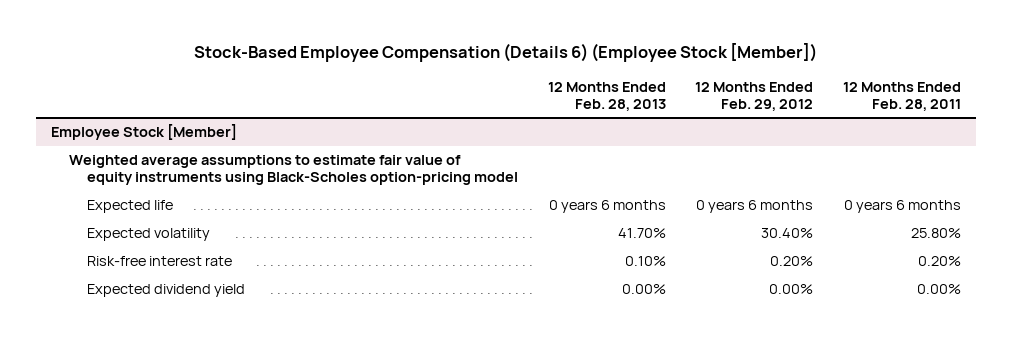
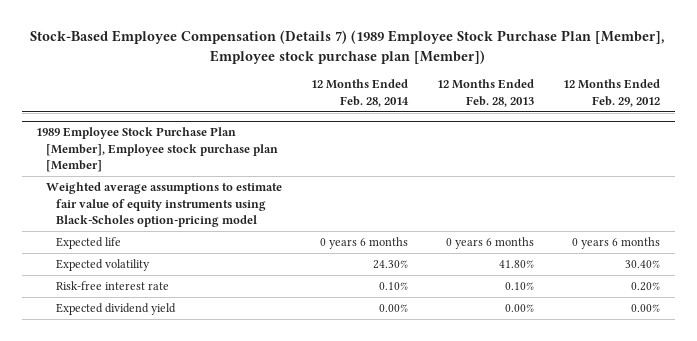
- Stock-Based Employee Compensation (Details 6) (Employee Stock [Member])
+ Stock-Based Employee Compensation (Details 7) (1989 Employee Stock Purchase Plan [Member], Employee stock purchase plan [Member])
- | 12 Months Ended Feb. 28, 2013 | 12 Months Ended Feb. 29, 2012 | 12 Months Ended Feb. 28, 2011
+ | 12 Months Ended Feb. 28, 2014 | 12 Months Ended Feb. 28, 2013 | 12 Months Ended Feb. 29, 2012
- Employee Stock [Member]
+ 1989 Employee Stock Purchase Plan [Member], Employee stock purchase plan [Member]
- Expected volatility | 41.70% | 30.40% | 25.80%
+ Expected volatility | 24.30% | 41.80% | 30.40%

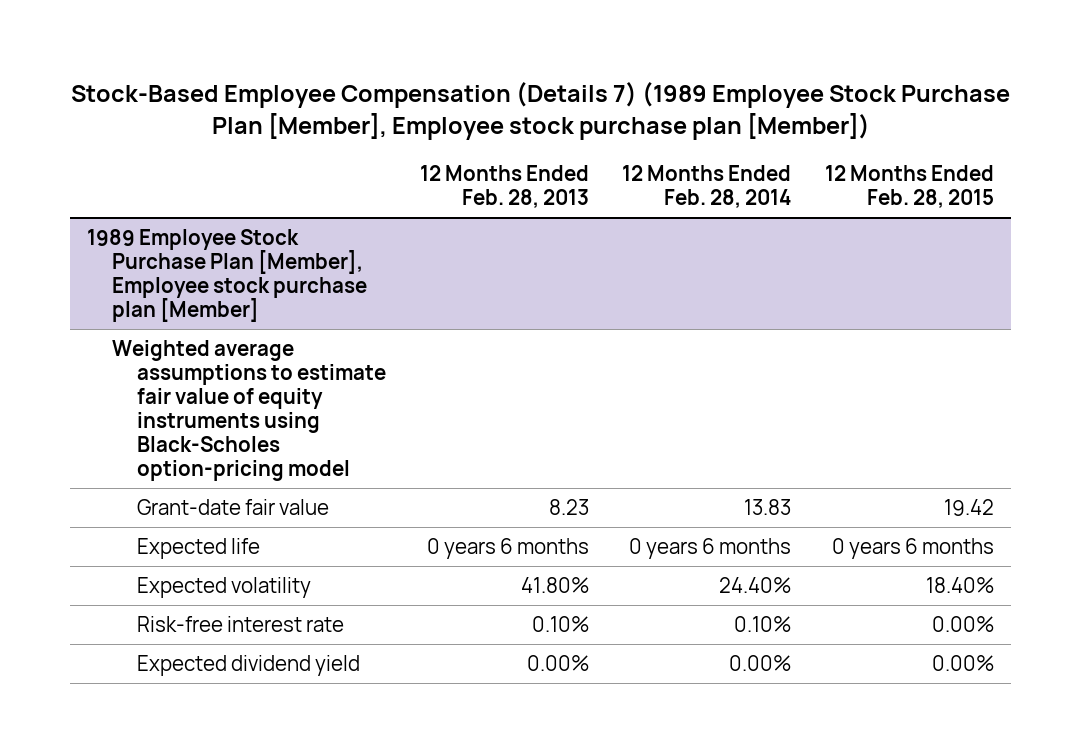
- | 12 Months Ended Feb. 28, 2014 | 12 Months Ended Feb. 28, 2013 | 12 Months Ended Feb. 29, 2012
+ | 12 Months Ended Feb. 28, 2013 | 12 Months Ended Feb. 28, 2014 | 12 Months Ended Feb. 28, 2015
@ 1989 Employee Stock Purchase Plan [Member], Employee stock purchase plan [Member]
+ Grant-date fair value | 8.23 | 13.83 | 19.42
- Expected volatility | 24.30% | 41.80% | 30.40%
+ Expected volatility | 41.80% | 24.40% | 18.40%

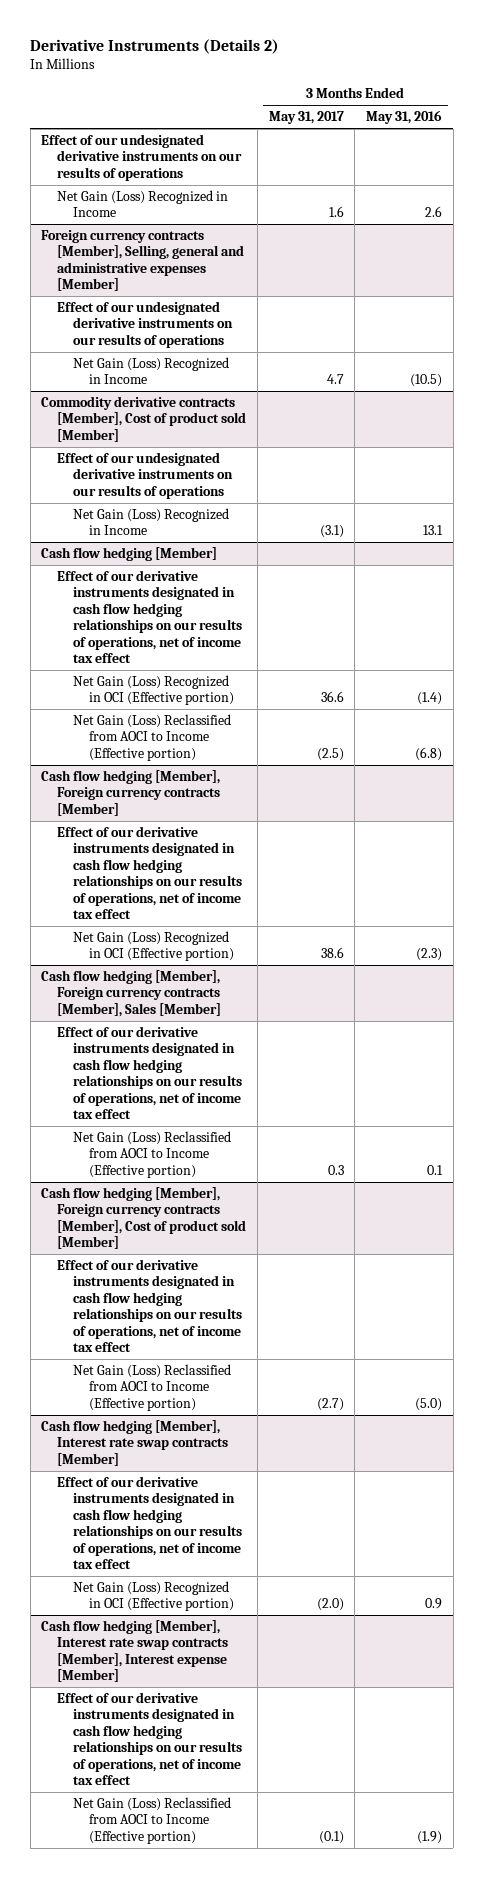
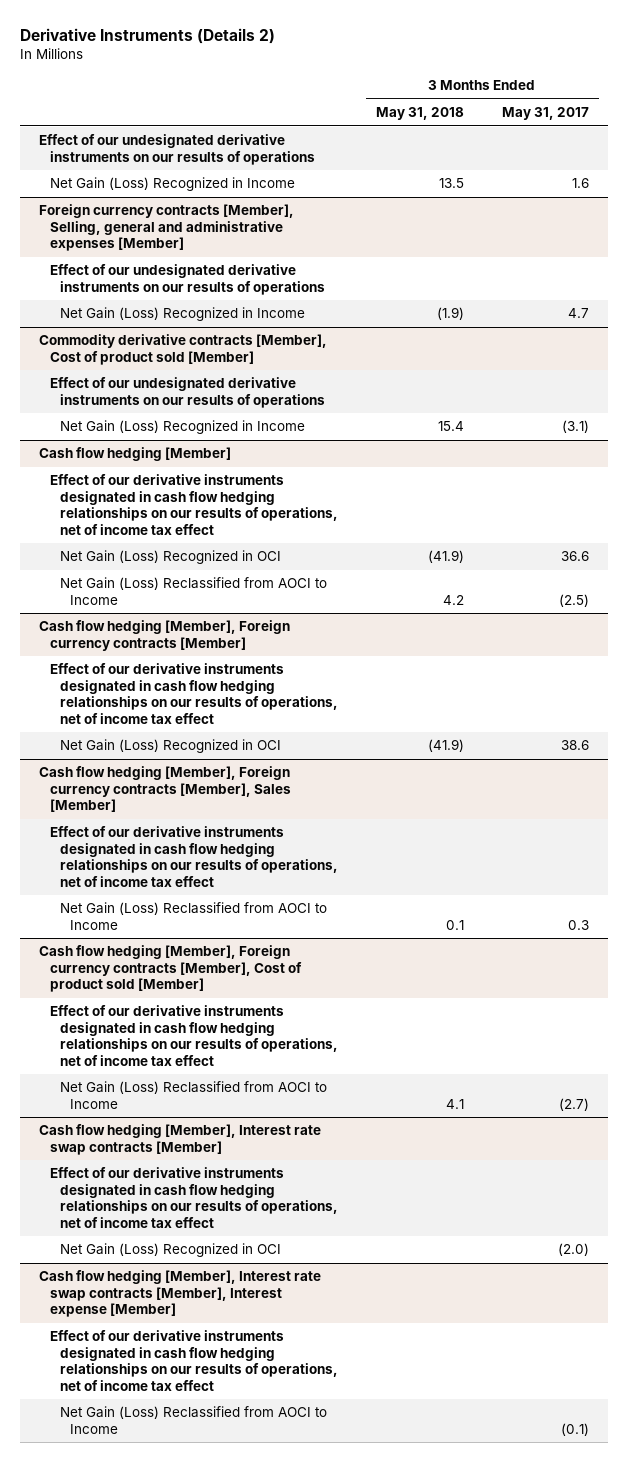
- | 3 Months Ended May 31, 2017 | 3 Months Ended May 31, 2016
+ | 3 Months Ended May 31, 2018 | 3 Months Ended May 31, 2017
@ Cash flow hedging [Member]
- Net Gain (Loss) Recognized in OCI (Effective portion) | 36.6 | (1.4)
- Net Gain (Loss) Reclassified from AOCI to Income (Effective portion) | (2.5) | (6.8)
+ Net Gain (Loss) Recognized in OCI | (41.9) | 36.6
+ Net Gain (Loss) Reclassified from AOCI to Income | 4.2 | (2.5)
@ Cash flow hedging [Member], Foreign currency contracts [Member]
- Net Gain (Loss) Recognized in OCI (Effective portion) | 38.6 | (2.3)
+ Net Gain (Loss) Recognized in OCI | (41.9) | 38.6
@ Cash flow hedging [Member], Foreign currency contracts [Member], Sales [Member]
- Net Gain (Loss) Reclassified from AOCI to Income (Effective portion) | 0.3 | 0.1
+ Net Gain (Loss) Reclassified from AOCI to Income | 0.1 | 0.3
@ Cash flow hedging [Member], Foreign currency contracts [Member], Cost of product sold [Member]
- Net Gain (Loss) Reclassified from AOCI to Income (Effective portion) | (2.7) | (5.0)
+ Net Gain (Loss) Reclassified from AOCI to Income | 4.1 | (2.7)
@ Cash flow hedging [Member], Interest rate swap contracts [Member]
- Net Gain (Loss) Recognized in OCI (Effective portion) | (2.0) | 0.9
+ Net Gain (Loss) Recognized in OCI | | (2.0)
@ Cash flow hedging [Member], Interest rate swap contracts [Member], Interest expense [Member]
- Net Gain (Loss) Reclassified from AOCI to Income (Effective portion) | (0.1) | (1.9)
+ Net Gain (Loss) Reclassified from AOCI to Income | | (0.1)

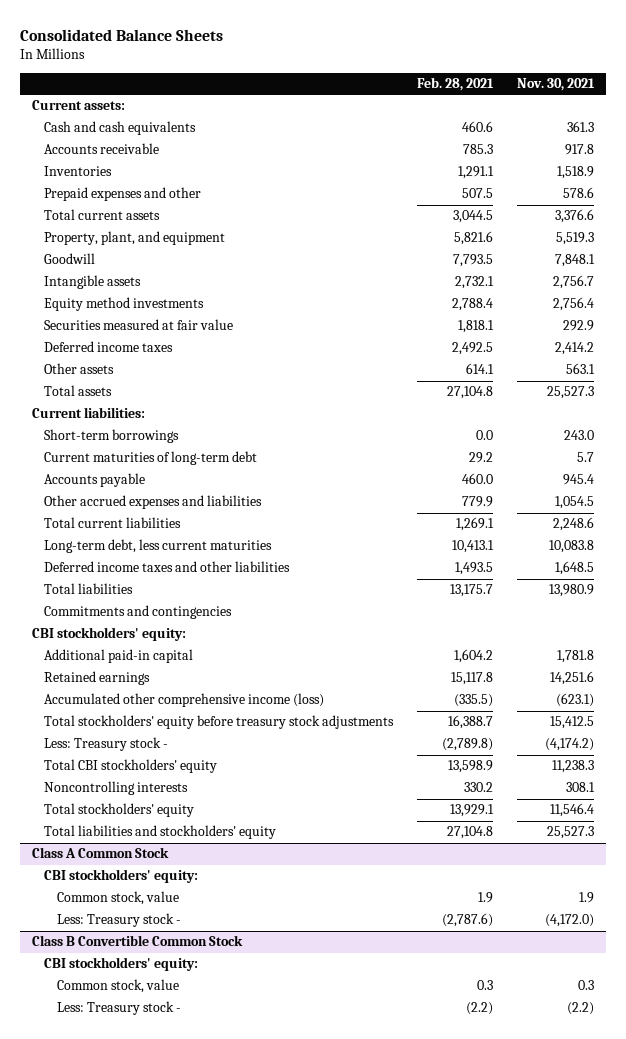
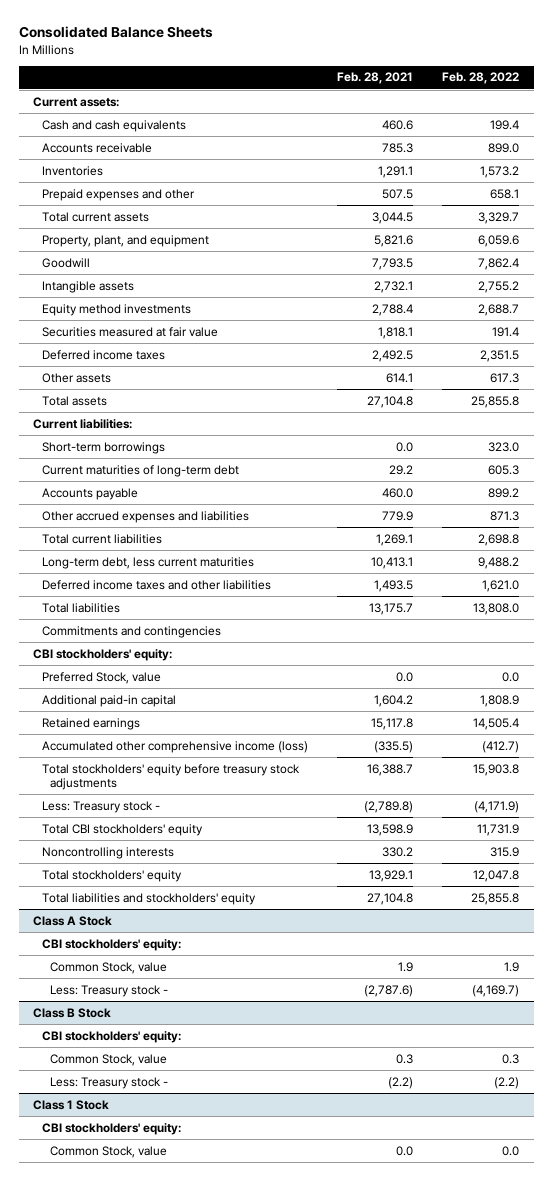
- | Feb. 28, 2021 | Nov. 30, 2021
+ | Feb. 28, 2021 | Feb. 28, 2022
+ Preferred Stock, value | 0.0 | 0.0
- Class A Common Stock
+ Class A Stock
- Common stock, value | 1.9 | 1.9
+ Common Stock, value | 1.9 | 1.9
- Class B Convertible Common Stock
+ Class B Stock
- Common stock, value | 0.3 | 0.3
+ Common Stock, value | 0.3 | 0.3
+ Class 1 Stock
+ CBI stockholders' equity:
+ Common Stock, value | 0.0 | 0.0

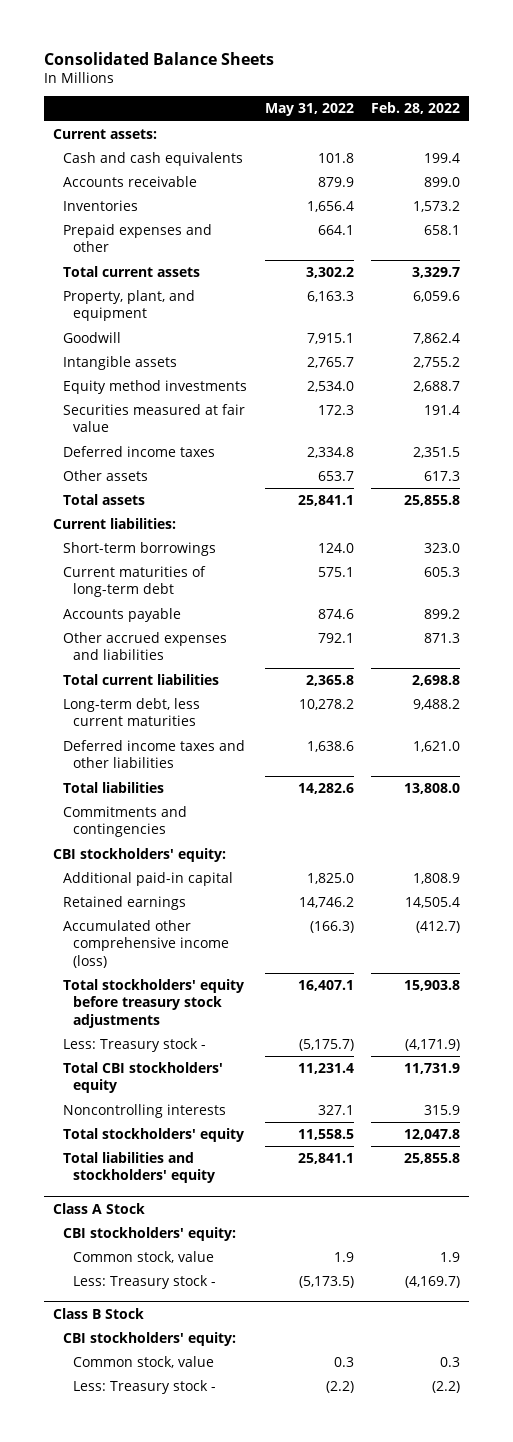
- | Feb. 28, 2021 | Feb. 28, 2022
+ | May 31, 2022 | Feb. 28, 2022
- Preferred Stock, value | 0.0 | 0.0
@ Class A Stock
- Common Stock, value | 1.9 | 1.9
+ Common stock, value | 1.9 | 1.9
@ Class B Stock
- Common Stock, value | 0.3 | 0.3
+ Common stock, value | 0.3 | 0.3
- Class 1 Stock
- CBI stockholders' equity:
- Common Stock, value | 0.0 | 0.0

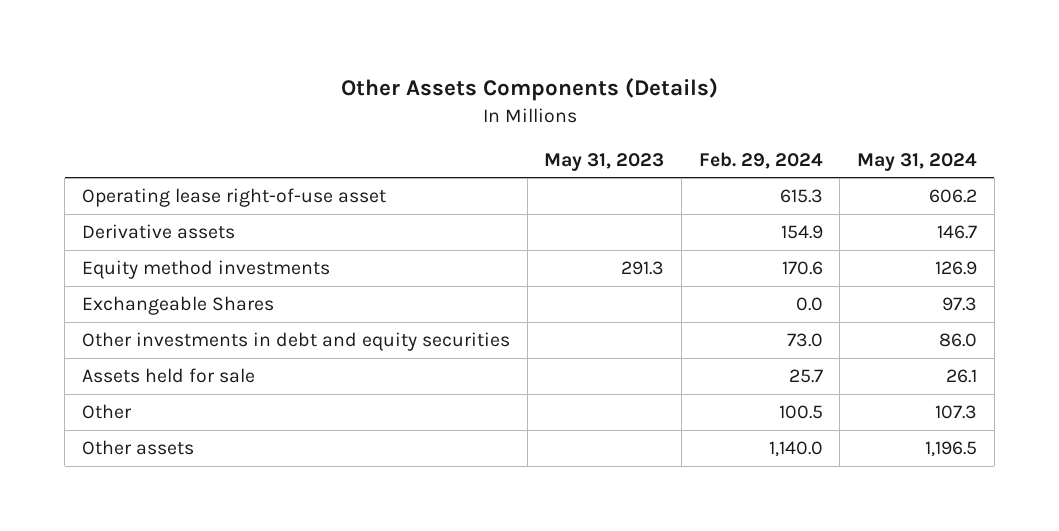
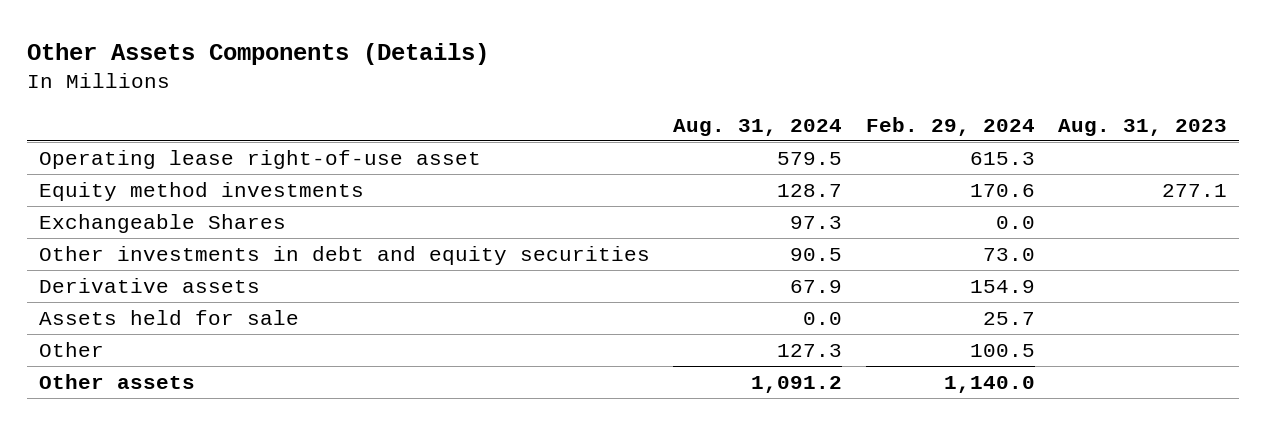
- | May 31, 2023 | Feb. 29, 2024 | May 31, 2024
+ | Aug. 31, 2024 | Feb. 29, 2024 | Aug. 31, 2023
moved down: Derivative assets | 67.9 | 154.9 |

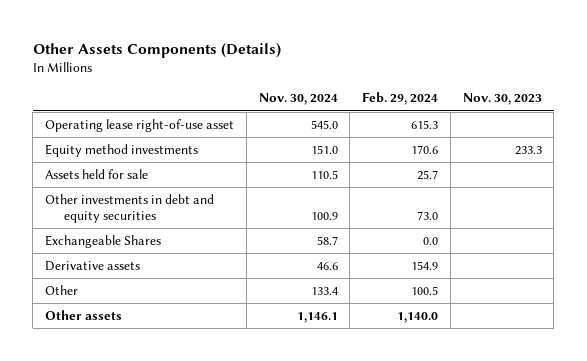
- | Aug. 31, 2024 | Feb. 29, 2024 | Aug. 31, 2023
+ | Nov. 30, 2024 | Feb. 29, 2024 | Nov. 30, 2023
moved up: Assets held for sale | 110.5 | 25.7 |
moved down: Exchangeable Shares | 58.7 | 0.0 |

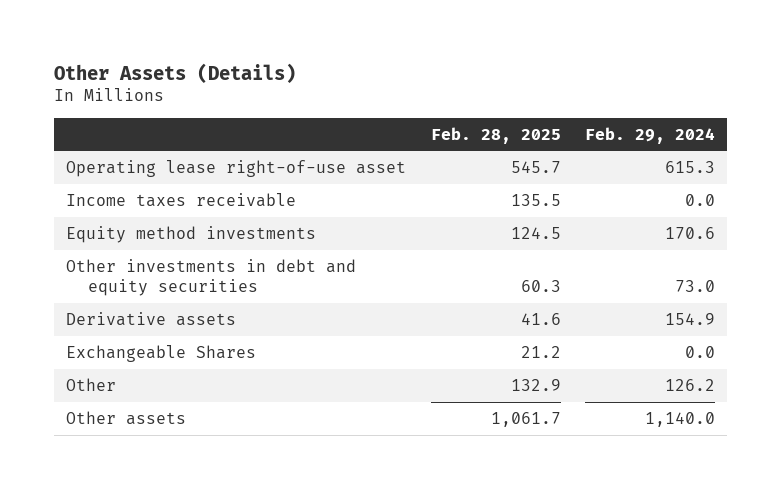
- Other Assets Components (Details)
+ Other Assets (Details)
- | Nov. 30, 2024 | Feb. 29, 2024 | Nov. 30, 2023
+ | Feb. 28, 2025 | Feb. 29, 2024
+ Income taxes receivable | 135.5 | 0.0
- Assets held for sale | 110.5 | 25.7 |
- Other | 133.4 | 100.5 |
moved down: Exchangeable Shares | 21.2 | 0.0
+ Other | 132.9 | 126.2

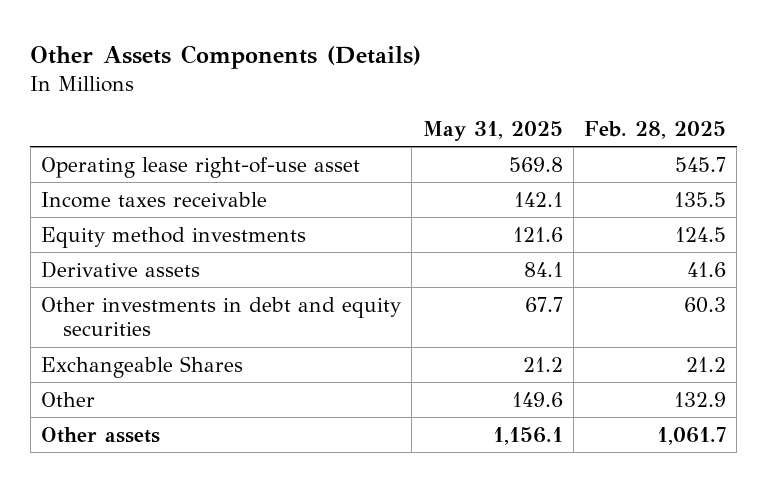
- Other Assets (Details)
+ Other Assets Components (Details)
- | Feb. 28, 2025 | Feb. 29, 2024
+ | May 31, 2025 | Feb. 28, 2025
moved down: Other investments in debt and equity securities | 67.7 | 60.3

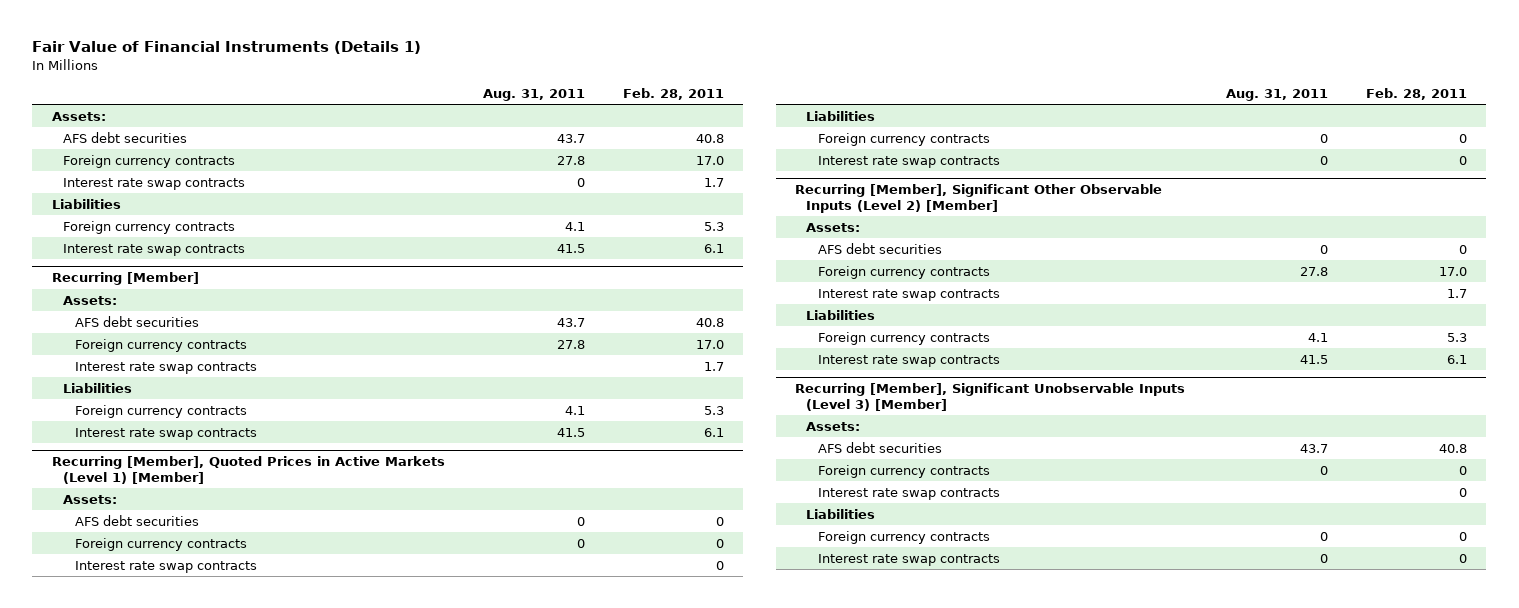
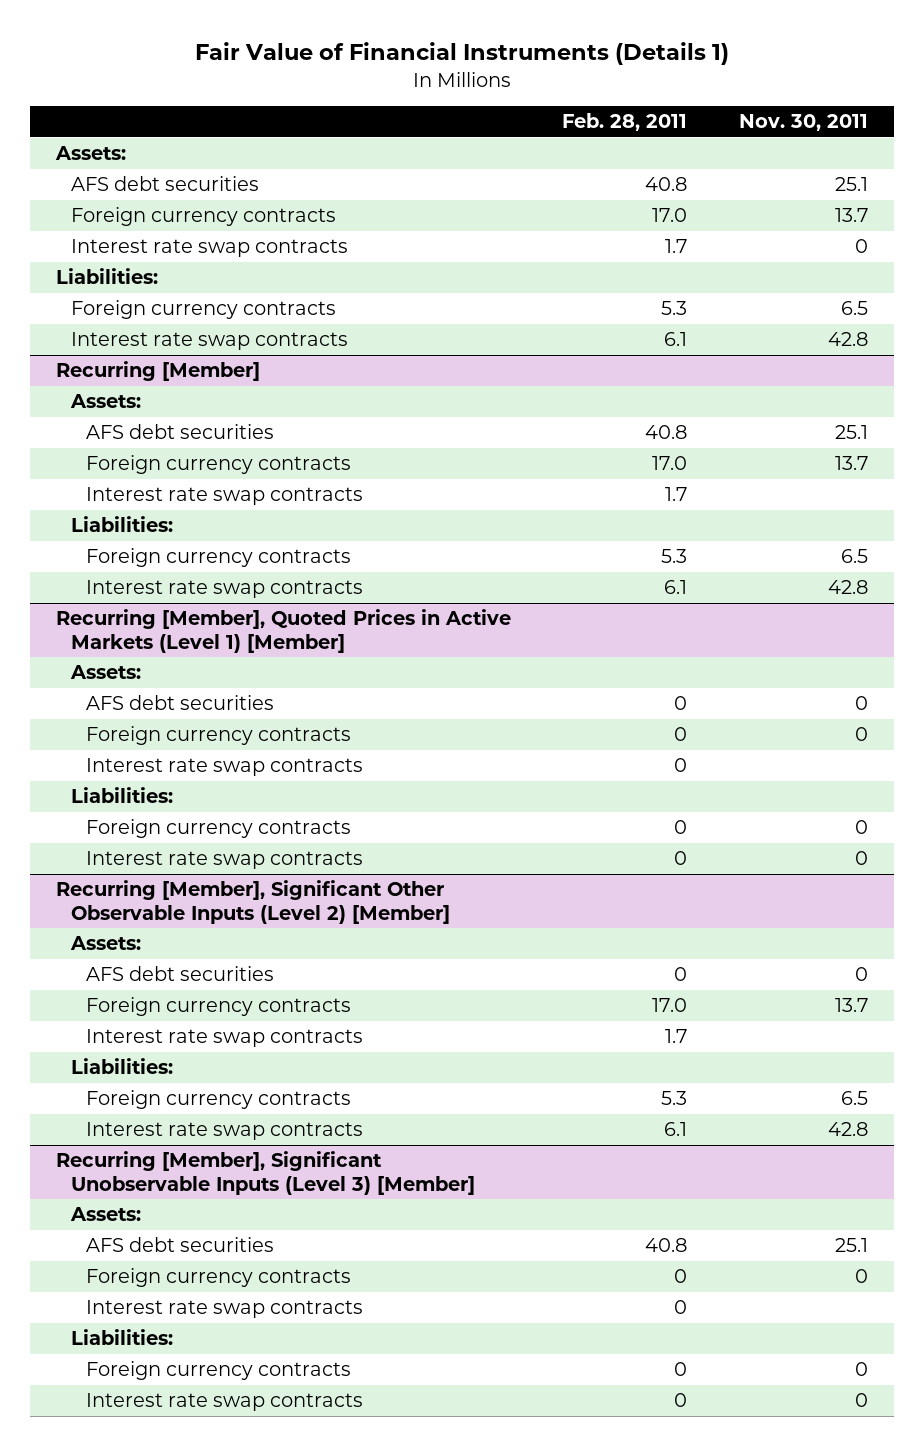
- | Aug. 31, 2011 | Feb. 28, 2011
+ | Feb. 28, 2011 | Nov. 30, 2011
- Liabilities
+ Liabilities:
@ Recurring [Member]
- Liabilities
+ Liabilities:
@ Recurring [Member], Quoted Prices in Active Markets (Level 1) [Member]
- Liabilities
+ Liabilities:
@ Recurring [Member], Significant Other Observable Inputs (Level 2) [Member]
- Liabilities
+ Liabilities:
@ Recurring [Member], Significant Unobservable Inputs (Level 3) [Member]
- Liabilities
+ Liabilities:

